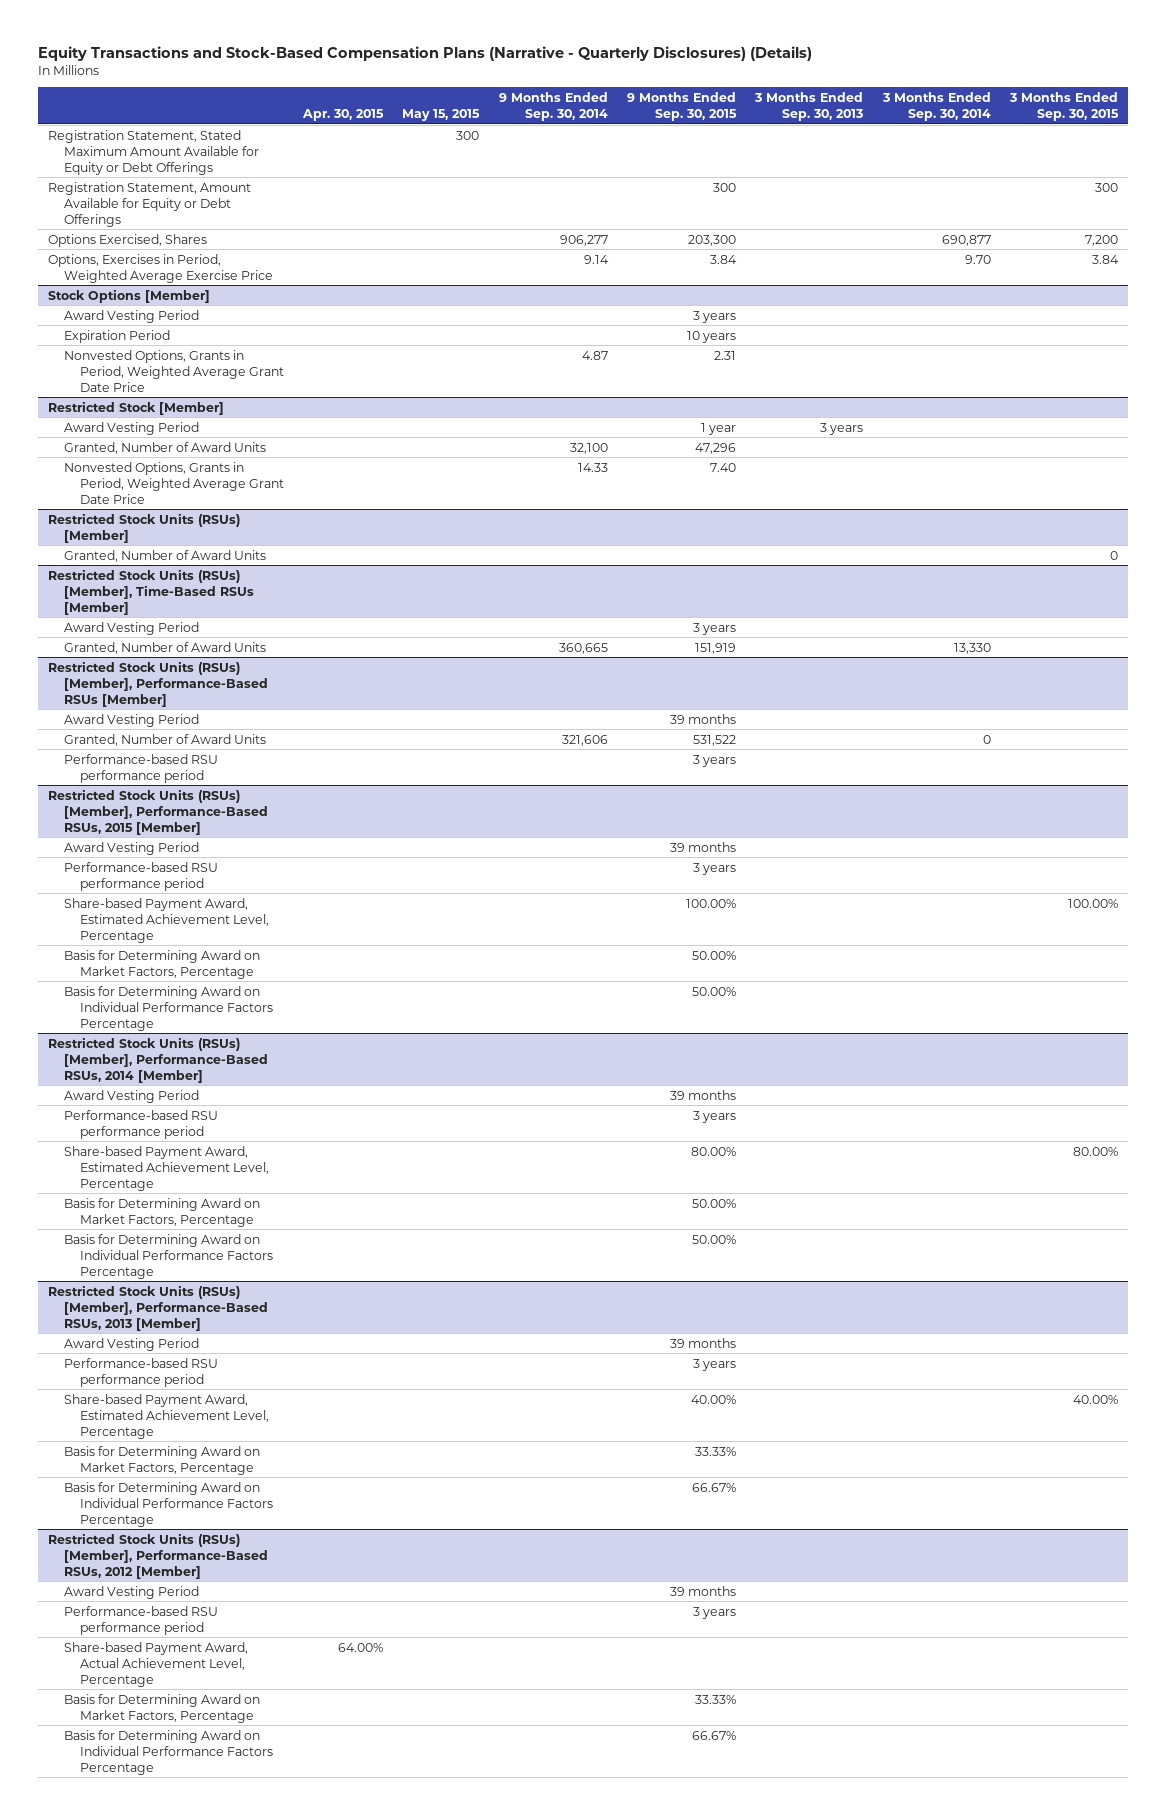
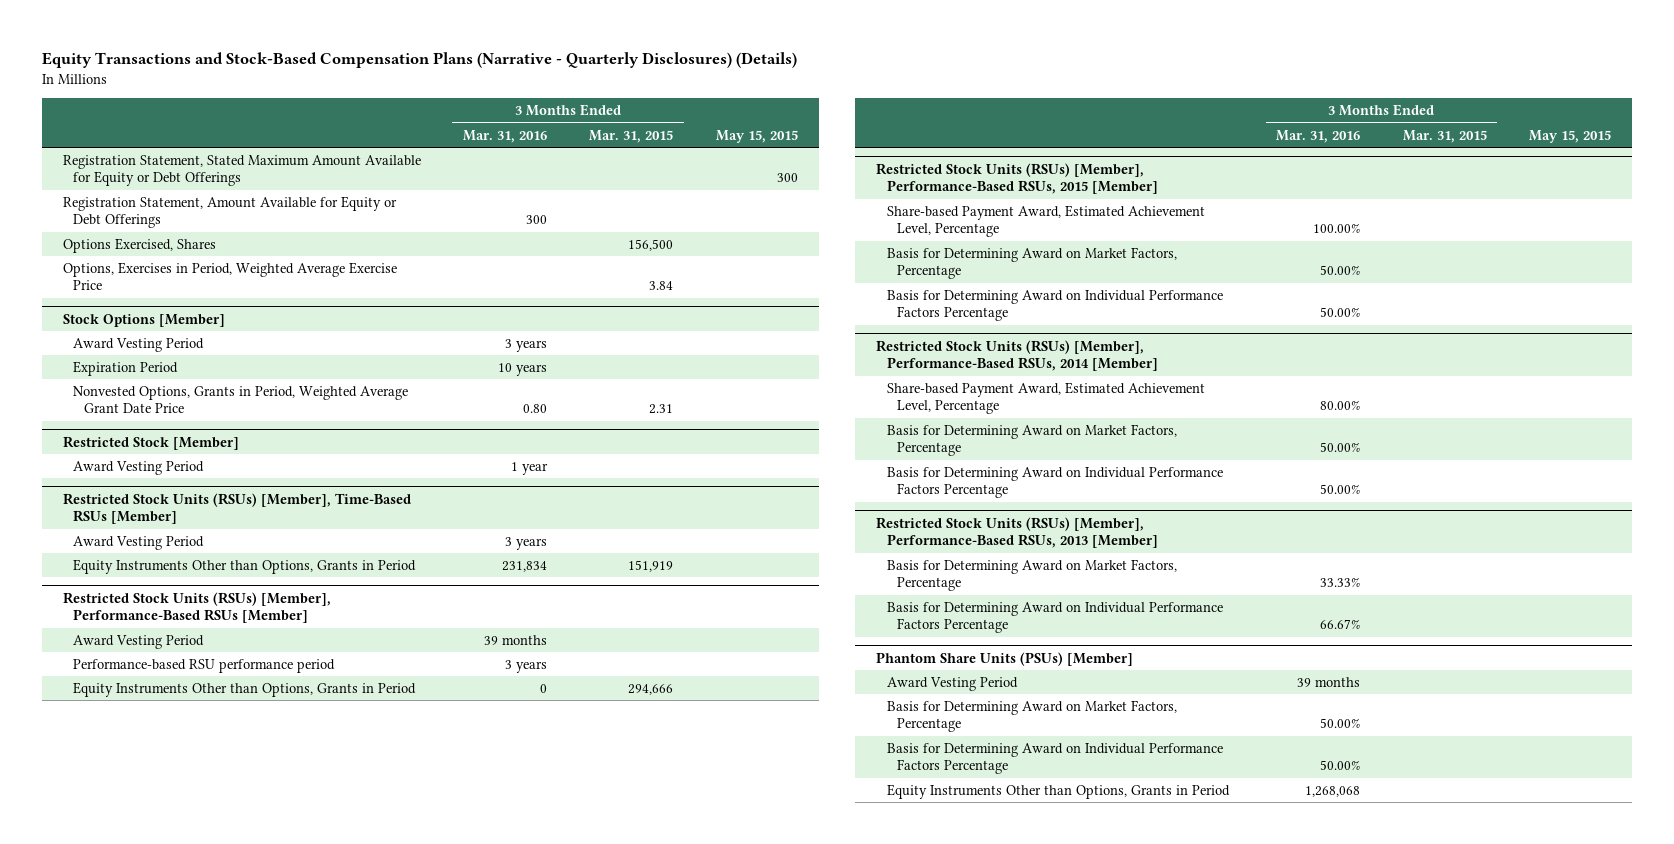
- | Apr. 30, 2015 | May 15, 2015 | 9 Months Ended Sep. 30, 2014 | 9 Months Ended Sep. 30, 2015 | 3 Months Ended Sep. 30, 2013 | 3 Months Ended Sep. 30, 2014 | 3 Months Ended Sep. 30, 2015
+ | 3 Months Ended Mar. 31, 2016 | 3 Months Ended Mar. 31, 2015 | May 15, 2015
@ Restricted Stock [Member]
- Granted, Number of Award Units | | | 32,100 | 47,296 | | |
- Nonvested Options, Grants in Period, Weighted Average Grant Date Price | | | 14.33 | 7.40 | | |
- Restricted Stock Units (RSUs) [Member]
- Granted, Number of Award Units | | | | | | | 0
@ Restricted Stock Units (RSUs) [Member], Time-Based RSUs [Member]
- Granted, Number of Award Units | | | 360,665 | 151,919 | | 13,330 |
+ Equity Instruments Other than Options, Grants in Period | 231,834 | 151,919 |
@ Restricted Stock Units (RSUs) [Member], Performance-Based RSUs [Member]
- Granted, Number of Award Units | | | 321,606 | 531,522 | | 0 |
+ Equity Instruments Other than Options, Grants in Period | 0 | 294,666 |
@ Restricted Stock Units (RSUs) [Member], Performance-Based RSUs, 2015 [Member]
- Award Vesting Period | | | | 39 months | | |
- Performance-based RSU performance period | | | | 3 years | | |
@ Restricted Stock Units (RSUs) [Member], Performance-Based RSUs, 2014 [Member]
- Award Vesting Period | | | | 39 months | | |
- Performance-based RSU performance period | | | | 3 years | | |
@ Restricted Stock Units (RSUs) [Member], Performance-Based RSUs, 2013 [Member]
- Award Vesting Period | | | | 39 months | | |
- Performance-based RSU performance period | | | | 3 years | | |
- Share-based Payment Award, Estimated Achievement Level, Percentage | | | | 40.00% | | | 40.00%
- Restricted Stock Units (RSUs) [Member], Performance-Based RSUs, 2012 [Member]
- Award Vesting Period | | | | 39 months | | |
- Performance-based RSU performance period | | | | 3 years | | |
- Share-based Payment Award, Actual Achievement Level, Percentage | 64.00% | | | | | |
- Basis for Determining Award on Market Factors, Percentage | | | | 33.33% | | |
- Basis for Determining Award on Individual Performance Factors Percentage | | | | 66.67% | | |
+ Phantom Share Units (PSUs) [Member]
+ Award Vesting Period | 39 months | |
+ Basis for Determining Award on Market Factors, Percentage | 50.00% | |
+ Basis for Determining Award on Individual Performance Factors Percentage | 50.00% | |
+ Equity Instruments Other than Options, Grants in Period | 1,268,068 | |

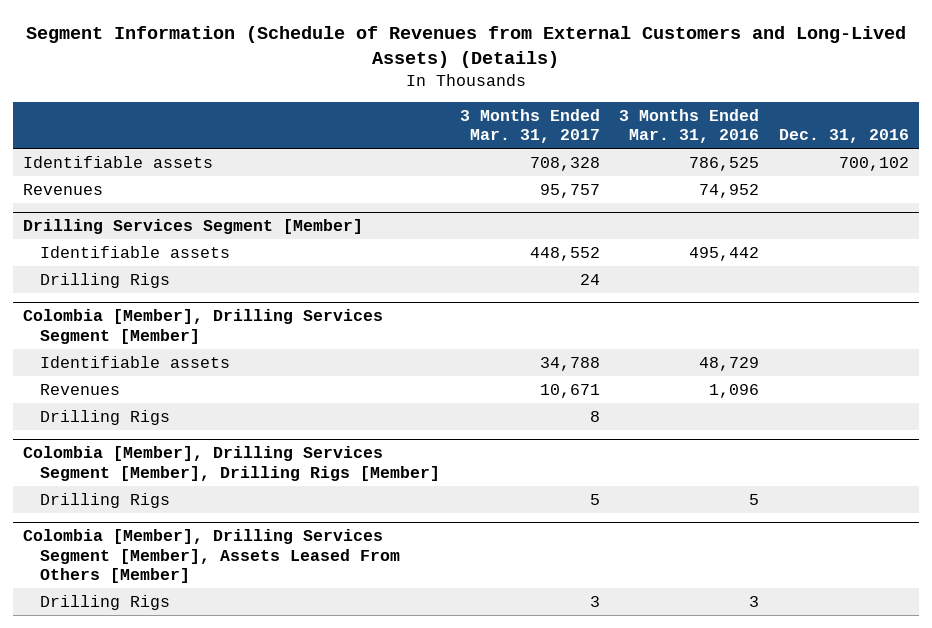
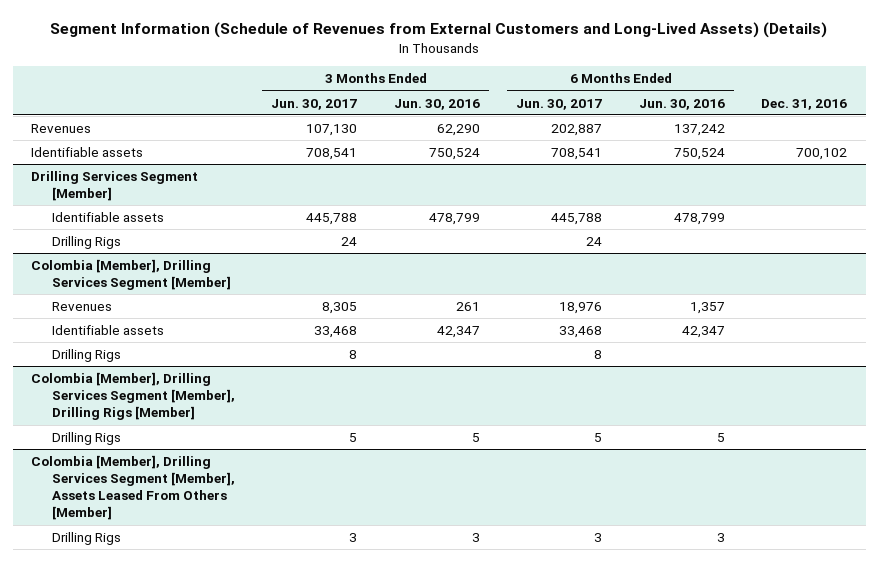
- | 3 Months Ended Mar. 31, 2017 | 3 Months Ended Mar. 31, 2016 | Dec. 31, 2016
+ | 3 Months Ended Jun. 30, 2017 | 3 Months Ended Jun. 30, 2016 | 6 Months Ended Jun. 30, 2017 | 6 Months Ended Jun. 30, 2016 | Dec. 31, 2016
moved down: Identifiable assets | 708,541 | 750,524 | 708,541 | 750,524 | 700,102
@ Colombia [Member], Drilling Services Segment [Member]
moved down: Identifiable assets | 33,468 | 42,347 | 33,468 | 42,347 |

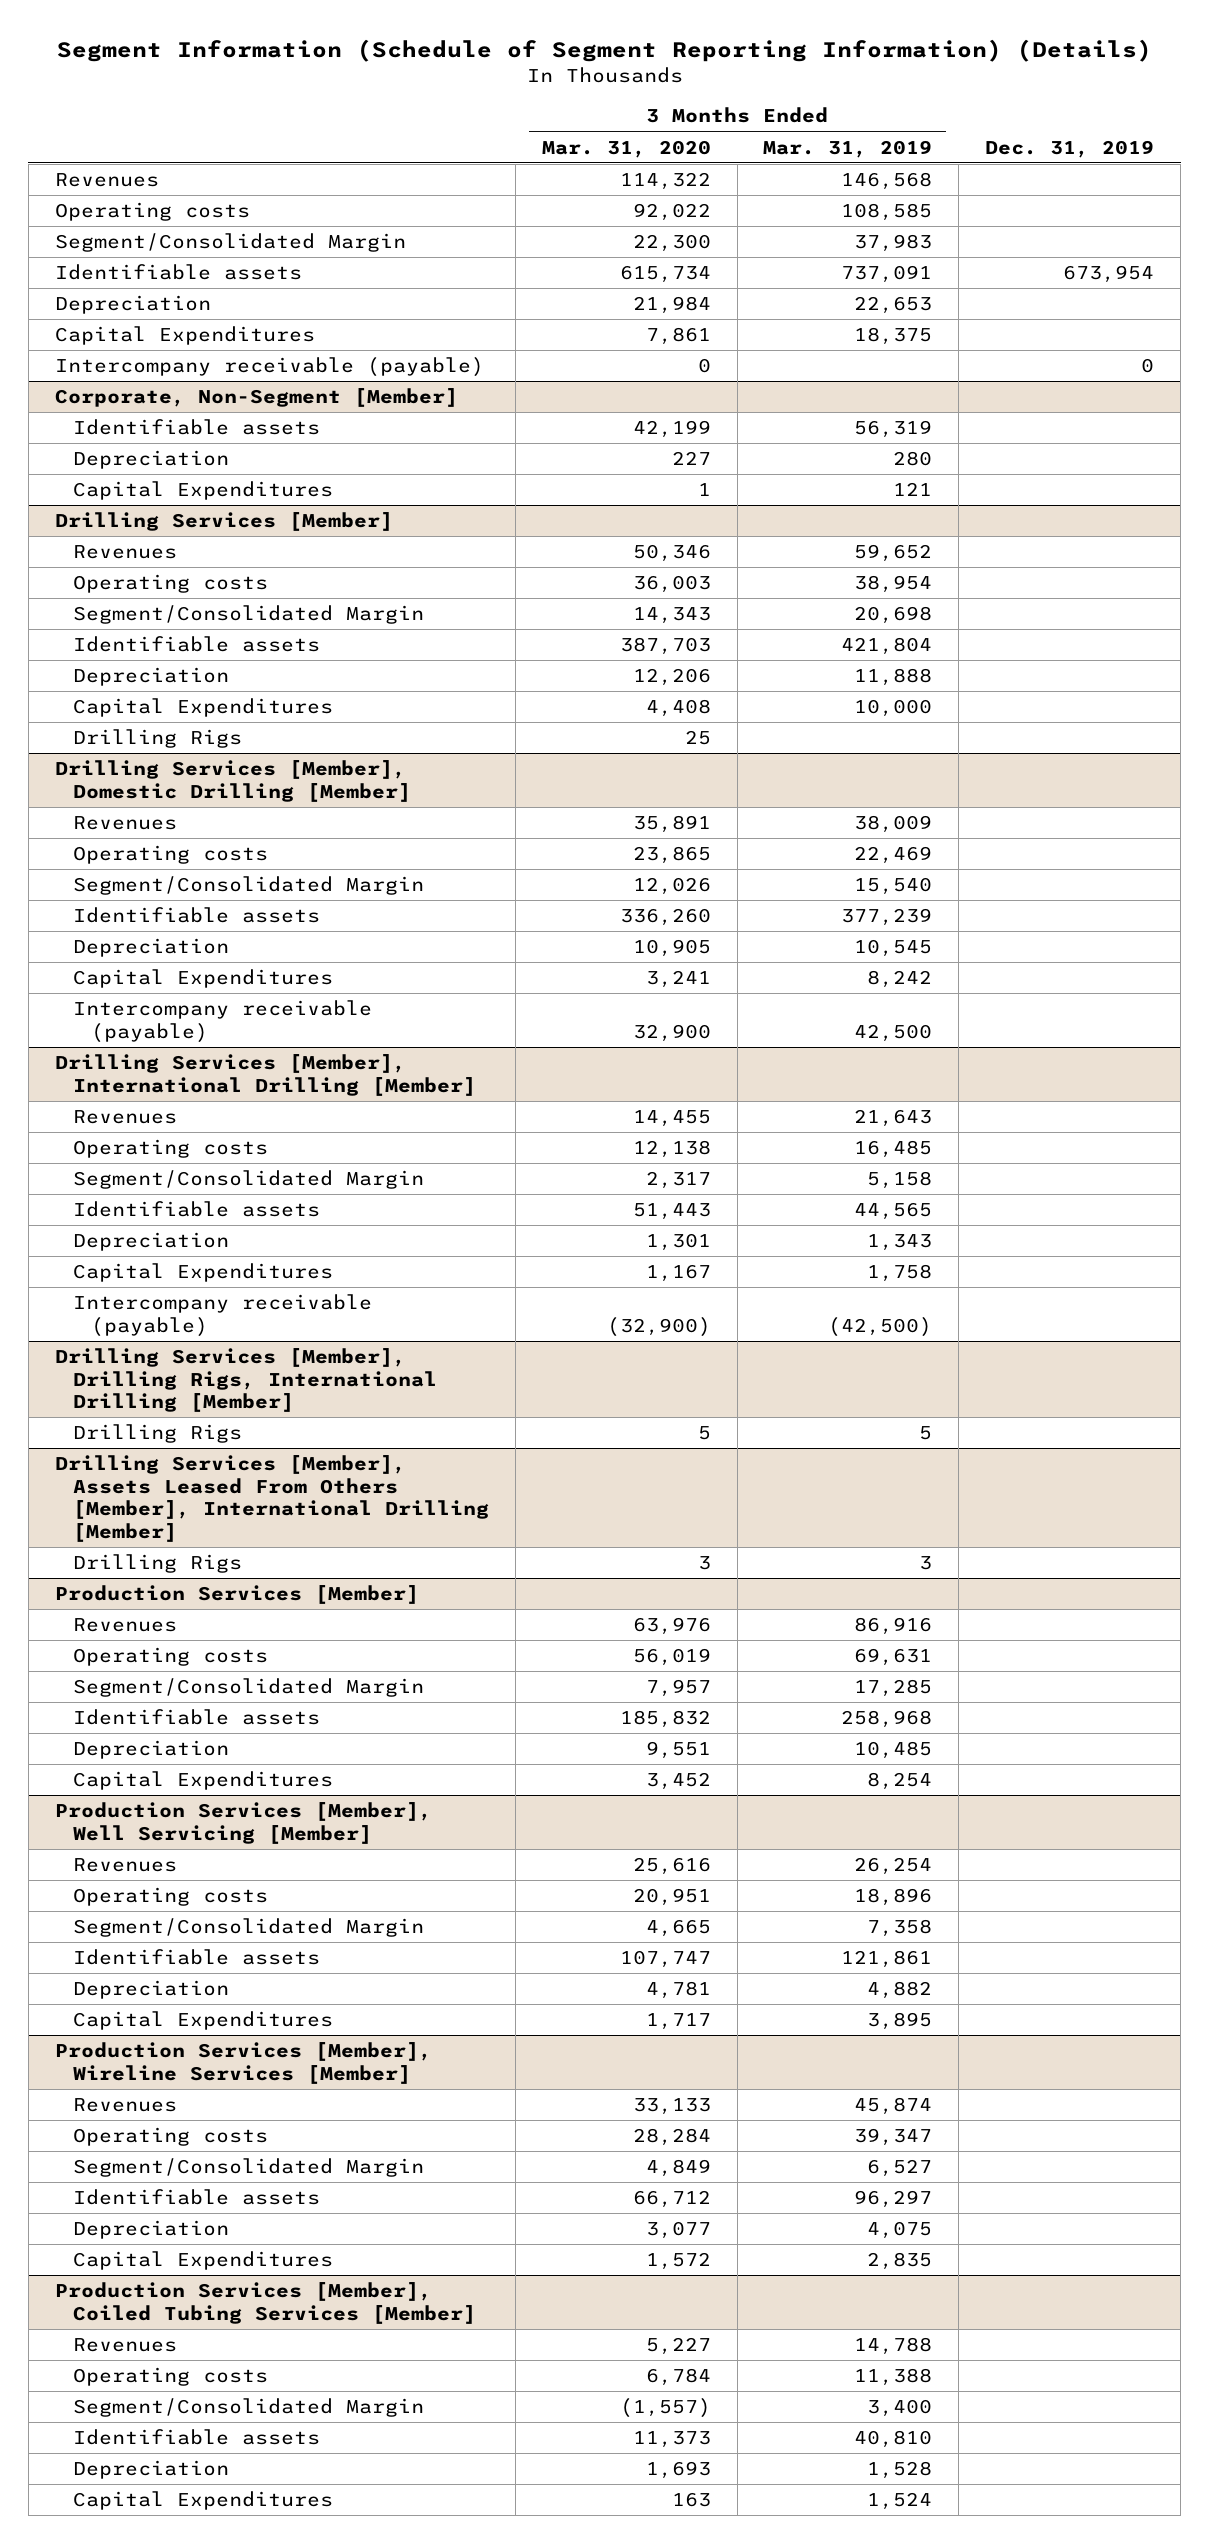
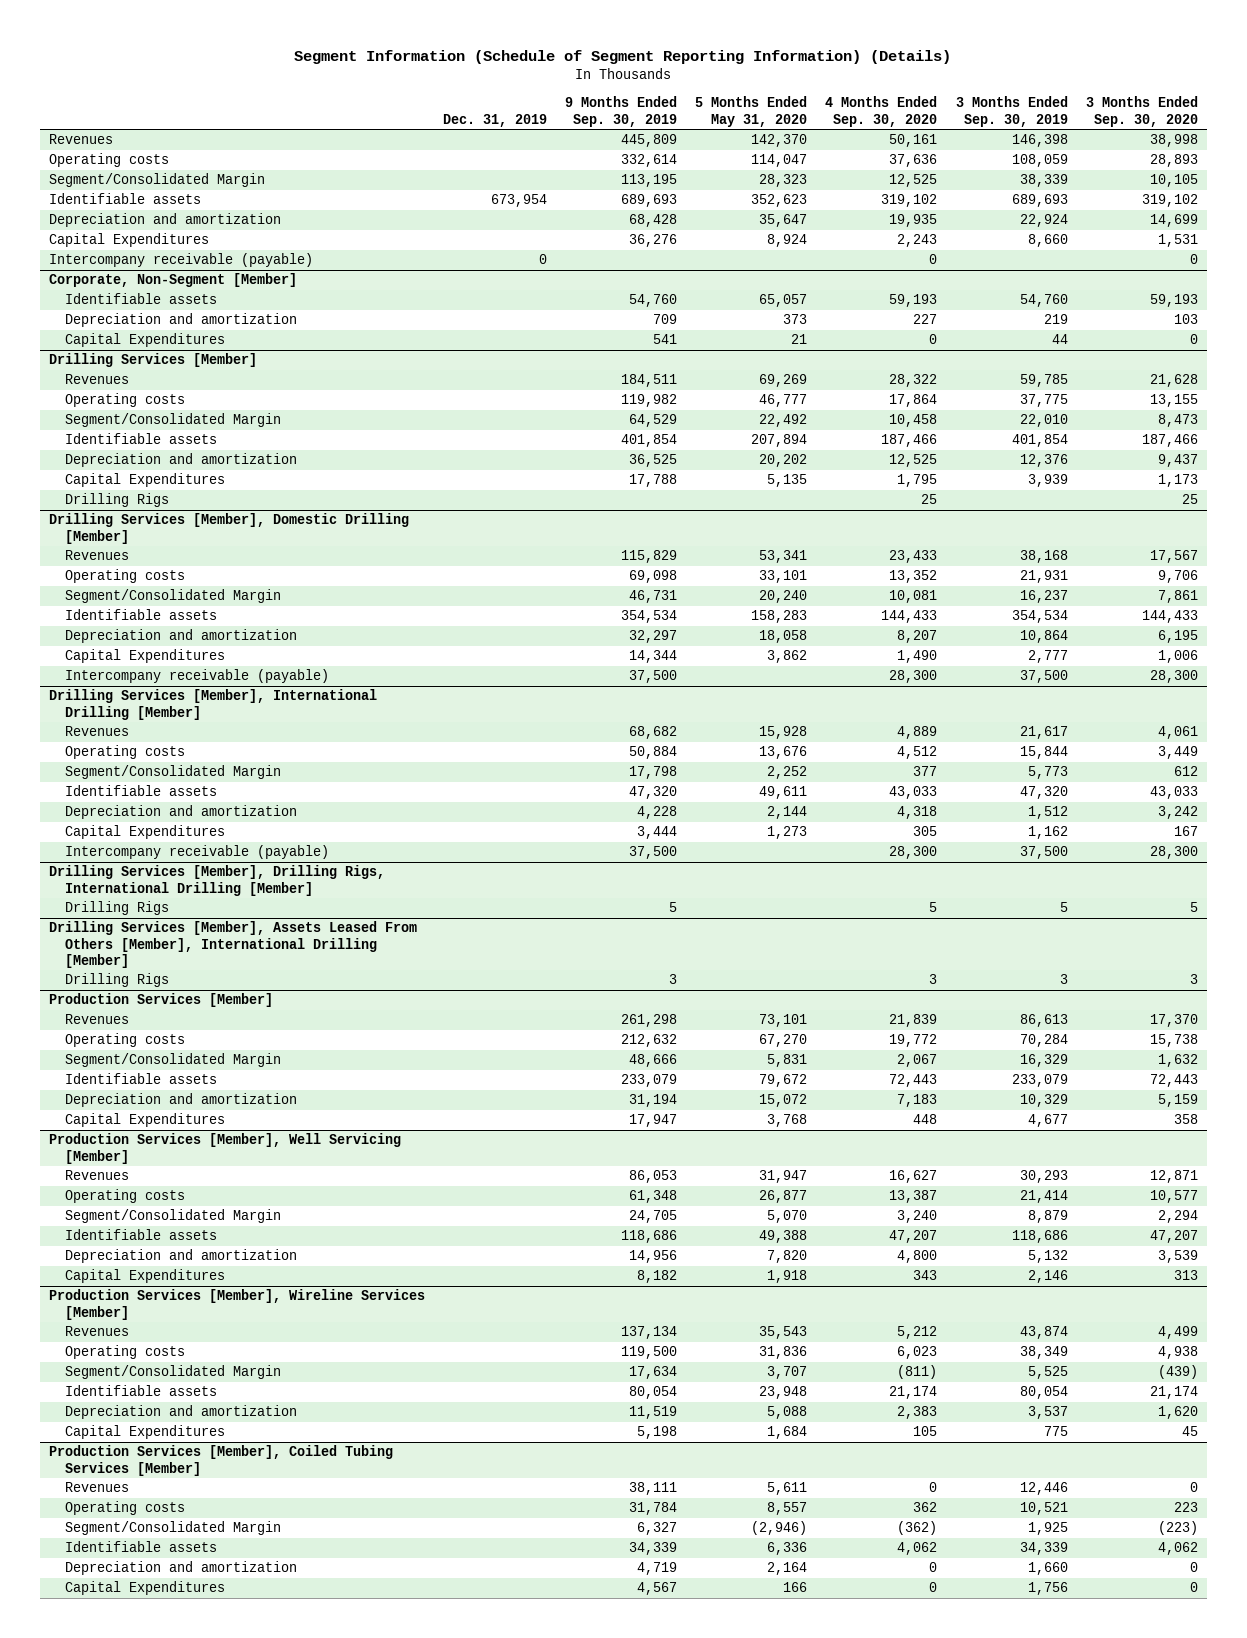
- | 3 Months Ended Mar. 31, 2020 | 3 Months Ended Mar. 31, 2019 | Dec. 31, 2019
+ | Dec. 31, 2019 | 9 Months Ended Sep. 30, 2019 | 5 Months Ended May 31, 2020 | 4 Months Ended Sep. 30, 2020 | 3 Months Ended Sep. 30, 2019 | 3 Months Ended Sep. 30, 2020
- Depreciation | 21,984 | 22,653 |
+ Depreciation and amortization | | 68,428 | 35,647 | 19,935 | 22,924 | 14,699
@ Corporate, Non-Segment [Member]
- Depreciation | 227 | 280 |
+ Depreciation and amortization | | 709 | 373 | 227 | 219 | 103
@ Drilling Services [Member]
- Depreciation | 12,206 | 11,888 |
+ Depreciation and amortization | | 36,525 | 20,202 | 12,525 | 12,376 | 9,437
@ Drilling Services [Member], Domestic Drilling [Member]
- Depreciation | 10,905 | 10,545 |
+ Depreciation and amortization | | 32,297 | 18,058 | 8,207 | 10,864 | 6,195
@ Drilling Services [Member], International Drilling [Member]
- Depreciation | 1,301 | 1,343 |
+ Depreciation and amortization | | 4,228 | 2,144 | 4,318 | 1,512 | 3,242
@ Production Services [Member]
- Depreciation | 9,551 | 10,485 |
+ Depreciation and amortization | | 31,194 | 15,072 | 7,183 | 10,329 | 5,159
@ Production Services [Member], Well Servicing [Member]
- Depreciation | 4,781 | 4,882 |
+ Depreciation and amortization | | 14,956 | 7,820 | 4,800 | 5,132 | 3,539
@ Production Services [Member], Wireline Services [Member]
- Depreciation | 3,077 | 4,075 |
+ Depreciation and amortization | | 11,519 | 5,088 | 2,383 | 3,537 | 1,620
@ Production Services [Member], Coiled Tubing Services [Member]
- Depreciation | 1,693 | 1,528 |
+ Depreciation and amortization | | 4,719 | 2,164 | 0 | 1,660 | 0

